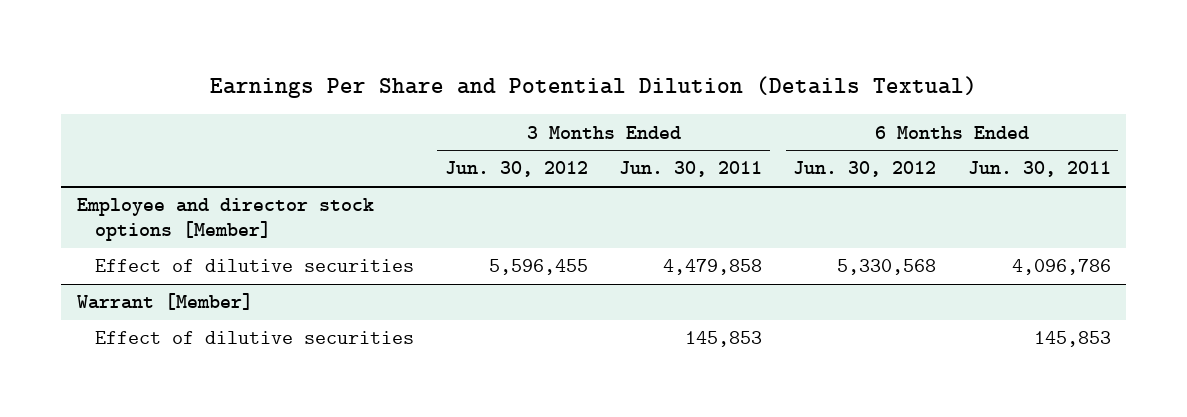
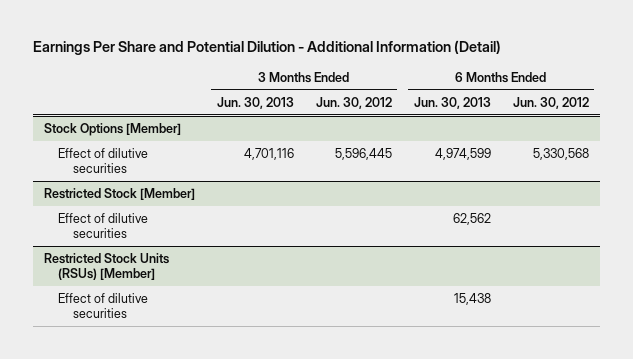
- Earnings Per Share and Potential Dilution (Details Textual)
+ Earnings Per Share and Potential Dilution - Additional Information (Detail)
- | 3 Months Ended Jun. 30, 2012 | 3 Months Ended Jun. 30, 2011 | 6 Months Ended Jun. 30, 2012 | 6 Months Ended Jun. 30, 2011
+ | 3 Months Ended Jun. 30, 2013 | 3 Months Ended Jun. 30, 2012 | 6 Months Ended Jun. 30, 2013 | 6 Months Ended Jun. 30, 2012
- Employee and director stock options [Member]
- Effect of dilutive securities | 5,596,455 | 4,479,858 | 5,330,568 | 4,096,786
- Warrant [Member]
- Effect of dilutive securities | | 145,853 | | 145,853
+ Stock Options [Member]
+ Effect of dilutive securities | 4,701,116 | 5,596,445 | 4,974,599 | 5,330,568
+ Restricted Stock [Member]
+ Effect of dilutive securities | | | 62,562 |
+ Restricted Stock Units (RSUs) [Member]
+ Effect of dilutive securities | | | 15,438 |

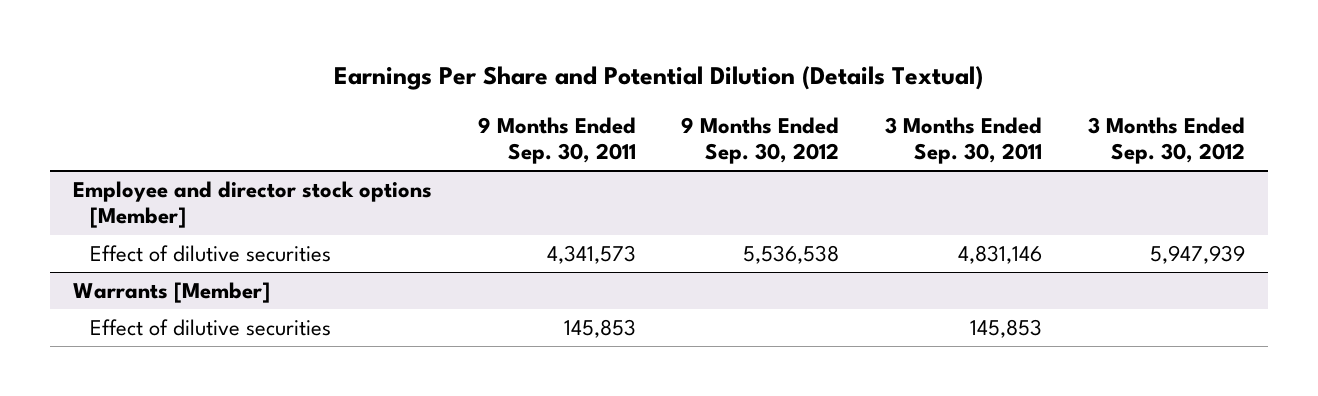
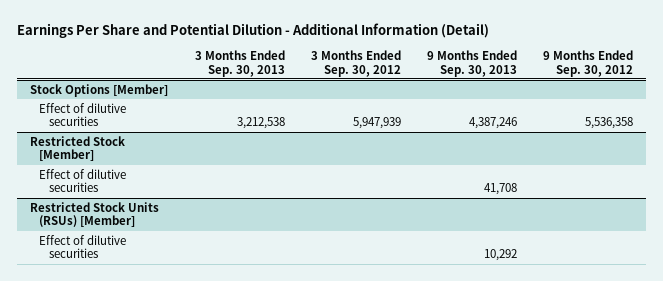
- Earnings Per Share and Potential Dilution (Details Textual)
+ Earnings Per Share and Potential Dilution - Additional Information (Detail)
- | 9 Months Ended Sep. 30, 2011 | 9 Months Ended Sep. 30, 2012 | 3 Months Ended Sep. 30, 2011 | 3 Months Ended Sep. 30, 2012
+ | 3 Months Ended Sep. 30, 2013 | 3 Months Ended Sep. 30, 2012 | 9 Months Ended Sep. 30, 2013 | 9 Months Ended Sep. 30, 2012
- Employee and director stock options [Member]
- Effect of dilutive securities | 4,341,573 | 5,536,538 | 4,831,146 | 5,947,939
- Warrants [Member]
- Effect of dilutive securities | 145,853 | | 145,853 |
+ Stock Options [Member]
+ Effect of dilutive securities | 3,212,538 | 5,947,939 | 4,387,246 | 5,536,358
+ Restricted Stock [Member]
+ Effect of dilutive securities | | | 41,708 |
+ Restricted Stock Units (RSUs) [Member]
+ Effect of dilutive securities | | | 10,292 |

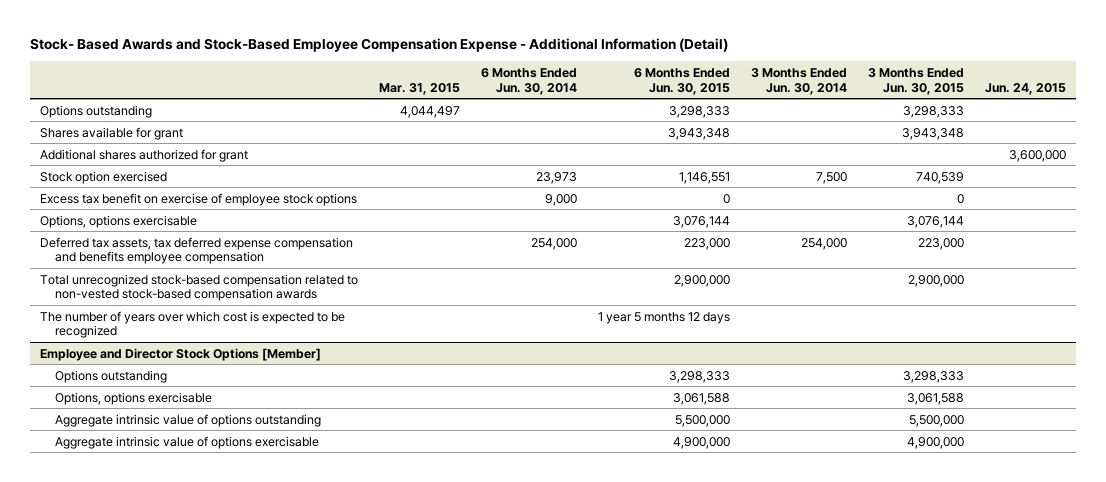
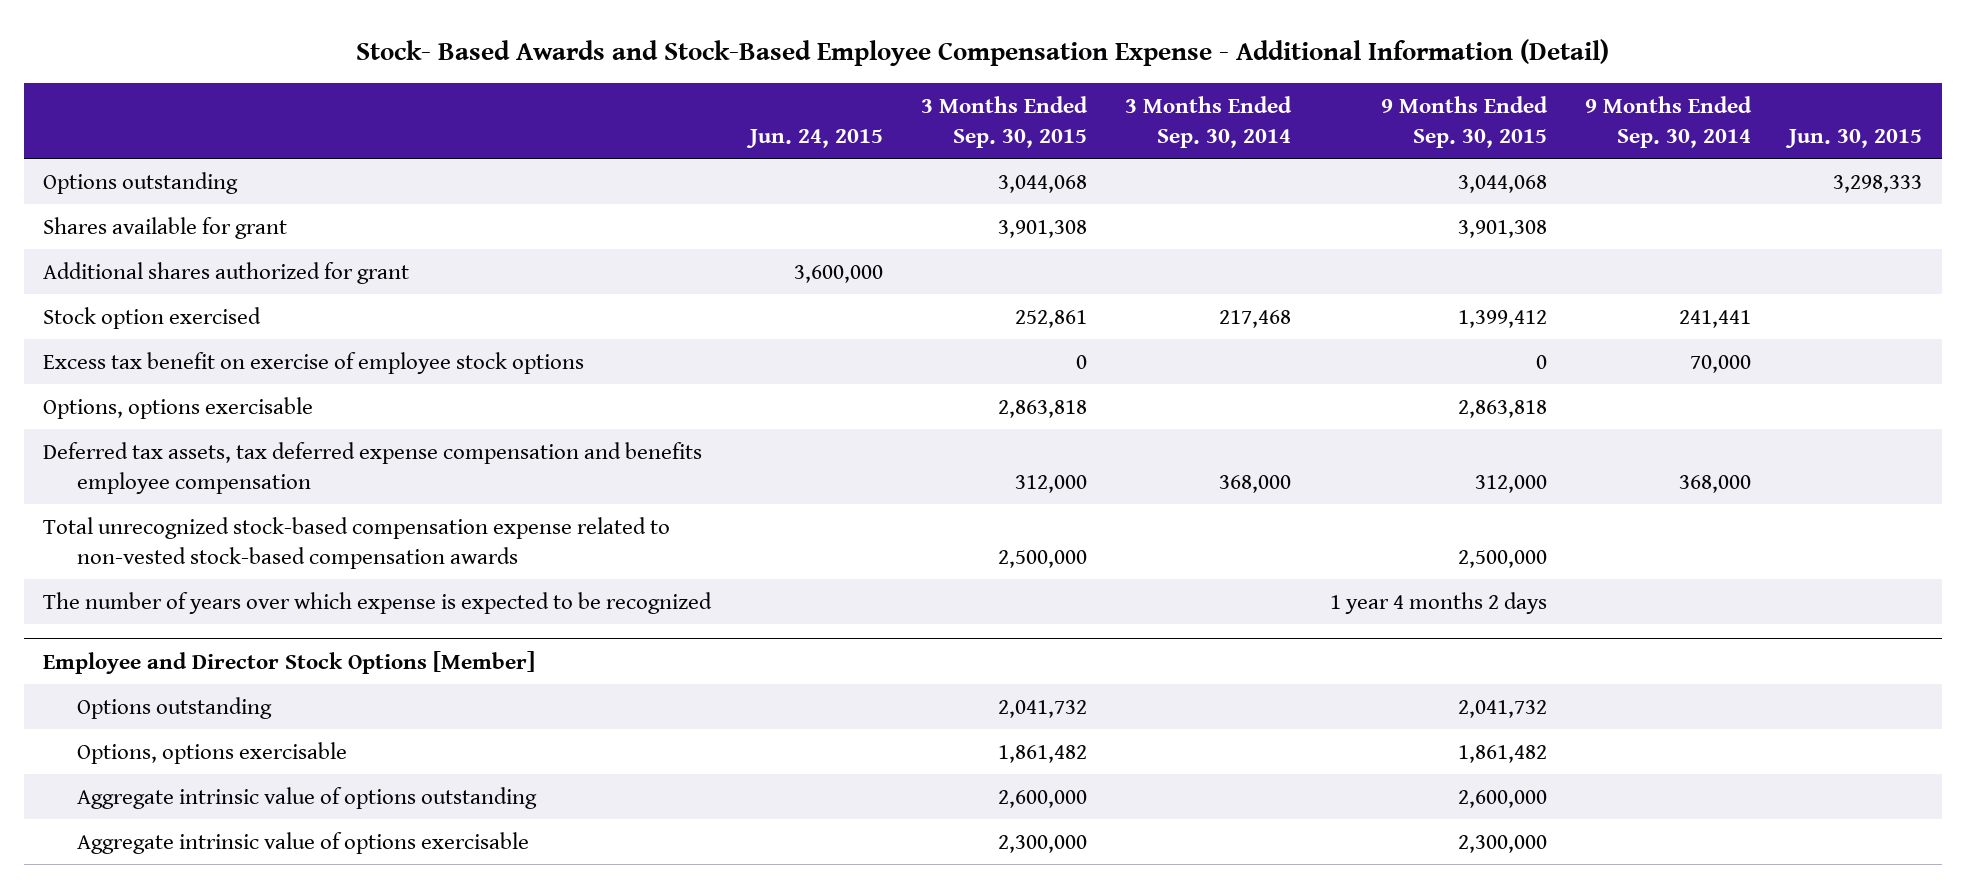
- | Mar. 31, 2015 | 6 Months Ended Jun. 30, 2014 | 6 Months Ended Jun. 30, 2015 | 3 Months Ended Jun. 30, 2014 | 3 Months Ended Jun. 30, 2015 | Jun. 24, 2015
+ | Jun. 24, 2015 | 3 Months Ended Sep. 30, 2015 | 3 Months Ended Sep. 30, 2014 | 9 Months Ended Sep. 30, 2015 | 9 Months Ended Sep. 30, 2014 | Jun. 30, 2015
- Total unrecognized stock-based compensation related to non-vested stock-based compensation awards | | | 2,900,000 | | 2,900,000 |
- The number of years over which cost is expected to be recognized | | | 1 year 5 months 12 days | | |
+ Total unrecognized stock-based compensation expense related to non-vested stock-based compensation awards | | 2,500,000 | | 2,500,000 | |
+ The number of years over which expense is expected to be recognized | | | | 1 year 4 months 2 days | |

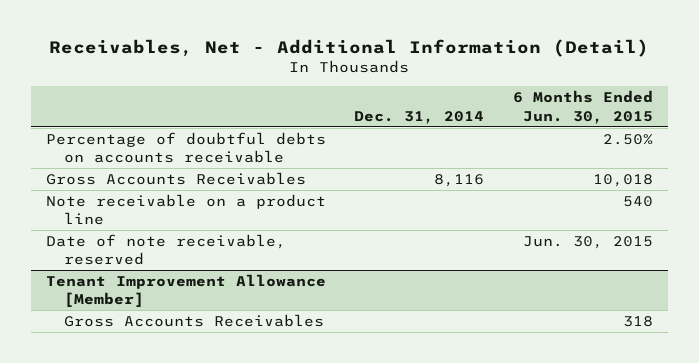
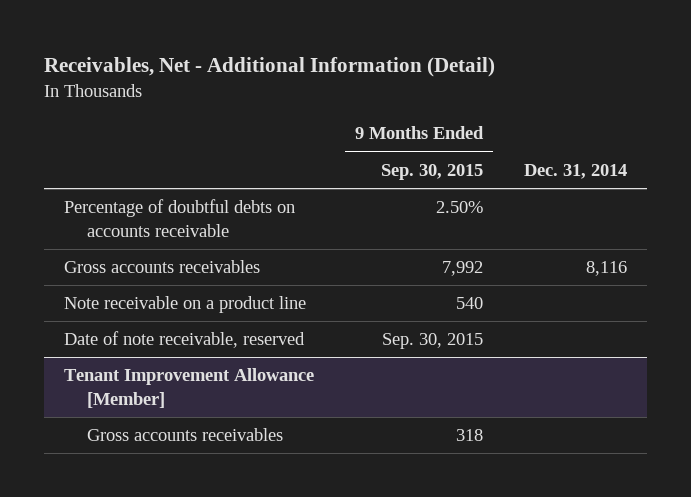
- | Dec. 31, 2014 | 6 Months Ended Jun. 30, 2015
+ | 9 Months Ended Sep. 30, 2015 | Dec. 31, 2014
- Gross Accounts Receivables | 8,116 | 10,018
+ Gross accounts receivables | 7,992 | 8,116
@ Tenant Improvement Allowance [Member]
- Gross Accounts Receivables | | 318
+ Gross accounts receivables | 318 |

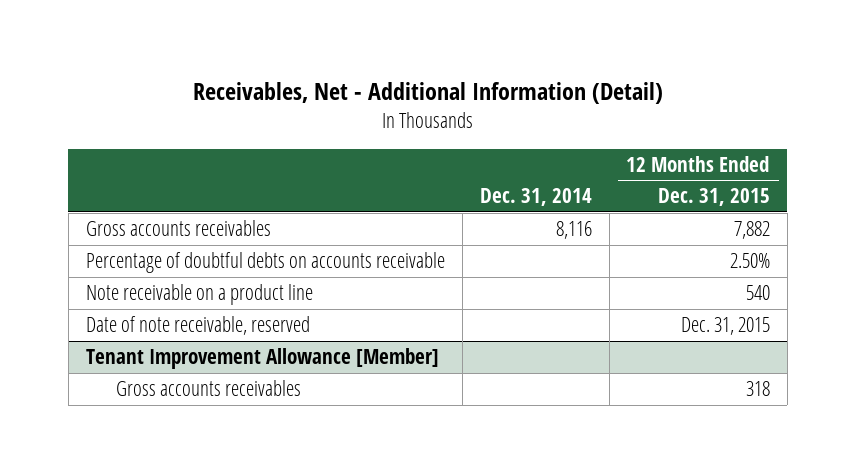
- | 9 Months Ended Sep. 30, 2015 | Dec. 31, 2014
+ | Dec. 31, 2014 | 12 Months Ended Dec. 31, 2015
moved down: Percentage of doubtful debts on accounts receivable | | 2.50%

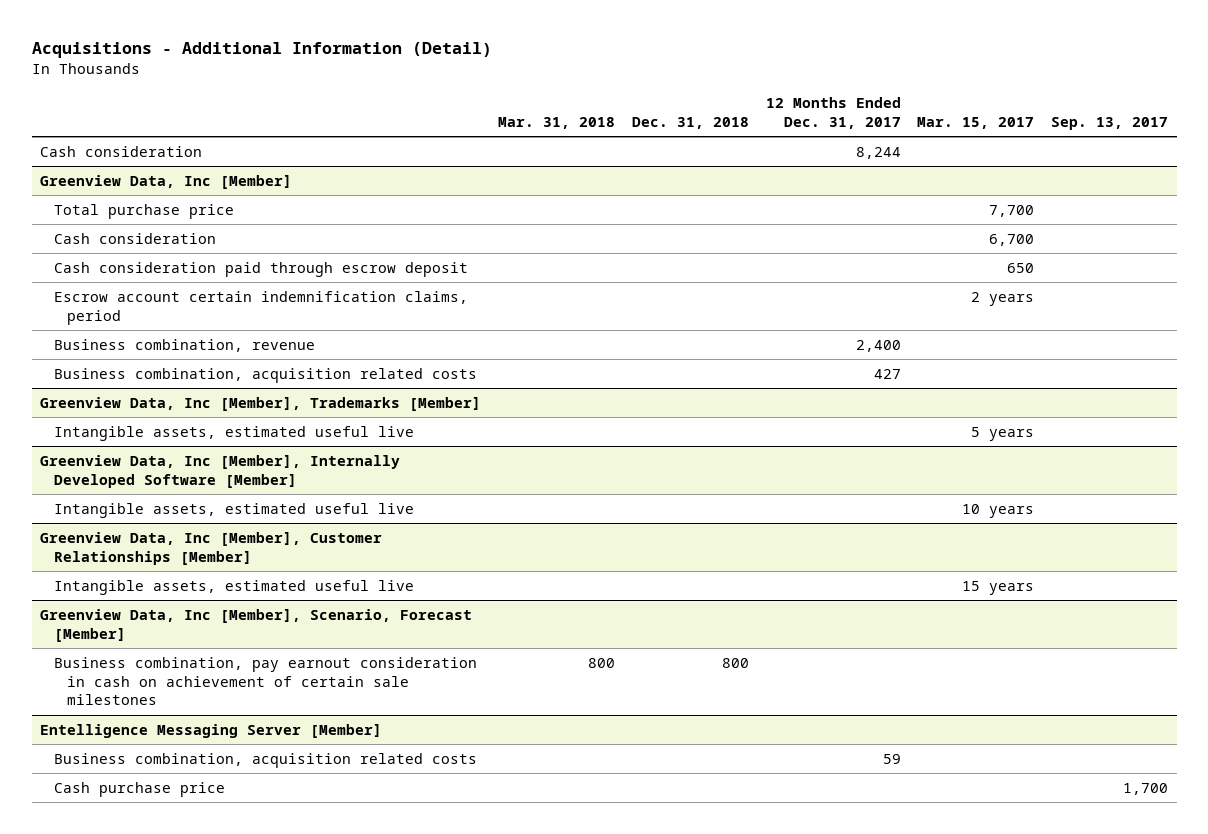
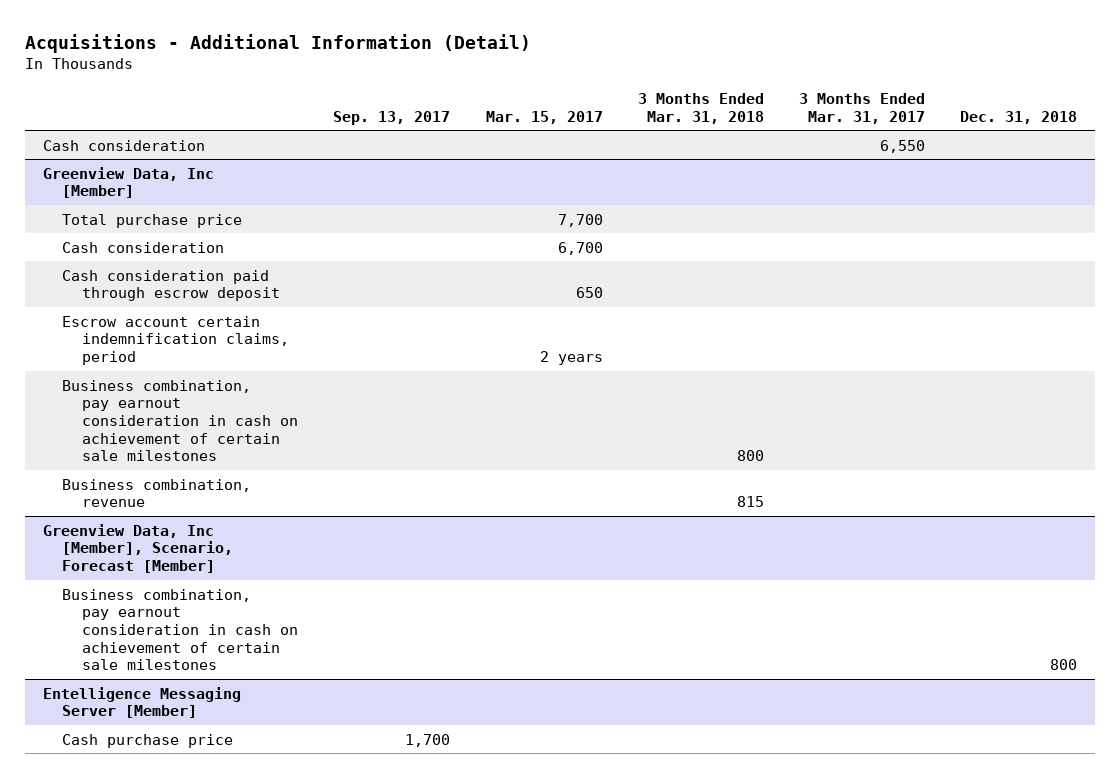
- | Mar. 31, 2018 | Dec. 31, 2018 | 12 Months Ended Dec. 31, 2017 | Mar. 15, 2017 | Sep. 13, 2017
+ | Sep. 13, 2017 | Mar. 15, 2017 | 3 Months Ended Mar. 31, 2018 | 3 Months Ended Mar. 31, 2017 | Dec. 31, 2018
@ Greenview Data, Inc [Member]
+ Business combination, pay earnout consideration in cash on achievement of certain sale milestones | | | 800 | |
- Business combination, acquisition related costs | | | 427 | |
- Greenview Data, Inc [Member], Trademarks [Member]
- Intangible assets, estimated useful live | | | | 5 years |
- Greenview Data, Inc [Member], Internally Developed Software [Member]
- Intangible assets, estimated useful live | | | | 10 years |
- Greenview Data, Inc [Member], Customer Relationships [Member]
- Intangible assets, estimated useful live | | | | 15 years |
@ Entelligence Messaging Server [Member]
- Business combination, acquisition related costs | | | 59 | |

